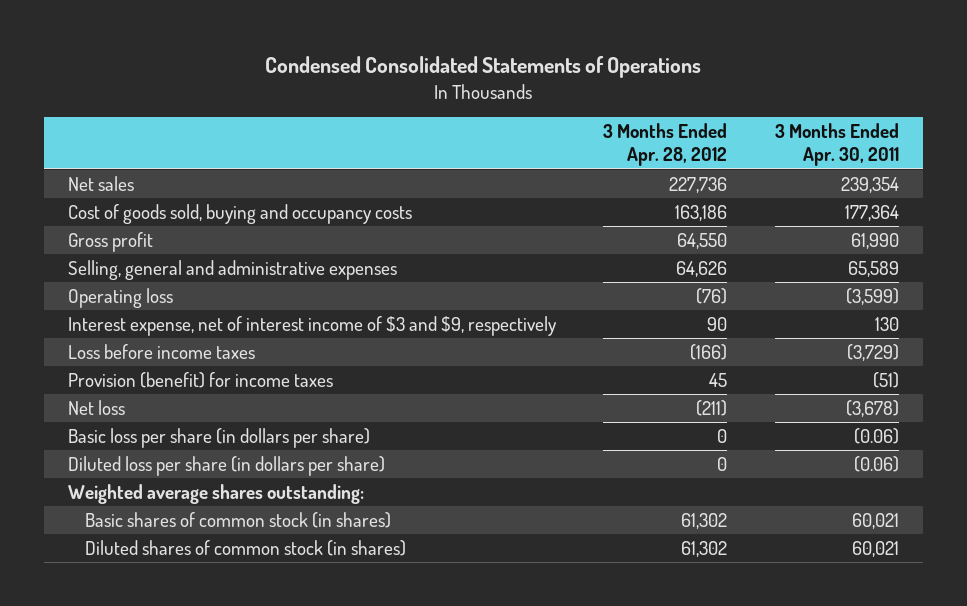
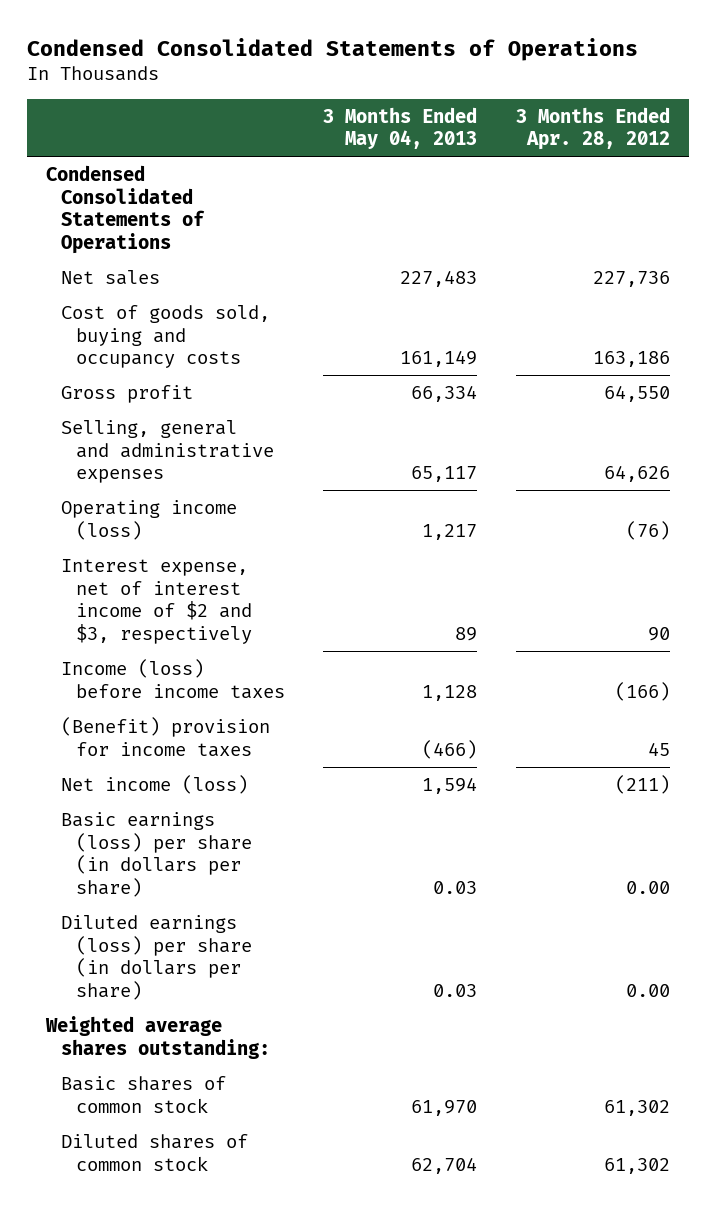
- | 3 Months Ended Apr. 28, 2012 | 3 Months Ended Apr. 30, 2011
+ | 3 Months Ended May 04, 2013 | 3 Months Ended Apr. 28, 2012
+ Condensed Consolidated Statements of Operations
- Operating loss | (76) | (3,599)
- Interest expense, net of interest income of $3 and $9, respectively | 90 | 130
- Loss before income taxes | (166) | (3,729)
- Provision (benefit) for income taxes | 45 | (51)
- Net loss | (211) | (3,678)
- Basic loss per share (in dollars per share) | 0 | (0.06)
- Diluted loss per share (in dollars per share) | 0 | (0.06)
+ Operating income (loss) | 1,217 | (76)
+ Interest expense, net of interest income of $2 and $3, respectively | 89 | 90
+ Income (loss) before income taxes | 1,128 | (166)
+ (Benefit) provision for income taxes | (466) | 45
+ Net income (loss) | 1,594 | (211)
+ Basic earnings (loss) per share (in dollars per share) | 0.03 | 0.00
+ Diluted earnings (loss) per share (in dollars per share) | 0.03 | 0.00
- Basic shares of common stock (in shares) | 61,302 | 60,021
- Diluted shares of common stock (in shares) | 61,302 | 60,021
+ Basic shares of common stock | 61,970 | 61,302
+ Diluted shares of common stock | 62,704 | 61,302

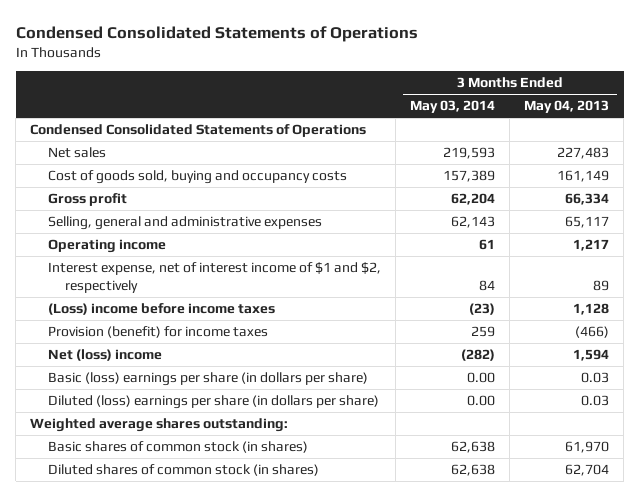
- | 3 Months Ended May 04, 2013 | 3 Months Ended Apr. 28, 2012
+ | 3 Months Ended May 03, 2014 | 3 Months Ended May 04, 2013
- Operating income (loss) | 1,217 | (76)
- Interest expense, net of interest income of $2 and $3, respectively | 89 | 90
- Income (loss) before income taxes | 1,128 | (166)
- (Benefit) provision for income taxes | (466) | 45
- Net income (loss) | 1,594 | (211)
- Basic earnings (loss) per share (in dollars per share) | 0.03 | 0.00
- Diluted earnings (loss) per share (in dollars per share) | 0.03 | 0.00
+ Operating income | 61 | 1,217
+ Interest expense, net of interest income of $1 and $2, respectively | 84 | 89
+ (Loss) income before income taxes | (23) | 1,128
+ Provision (benefit) for income taxes | 259 | (466)
+ Net (loss) income | (282) | 1,594
+ Basic (loss) earnings per share (in dollars per share) | 0.00 | 0.03
+ Diluted (loss) earnings per share (in dollars per share) | 0.00 | 0.03
- Basic shares of common stock | 61,970 | 61,302
- Diluted shares of common stock | 62,704 | 61,302
+ Basic shares of common stock (in shares) | 62,638 | 61,970
+ Diluted shares of common stock (in shares) | 62,638 | 62,704

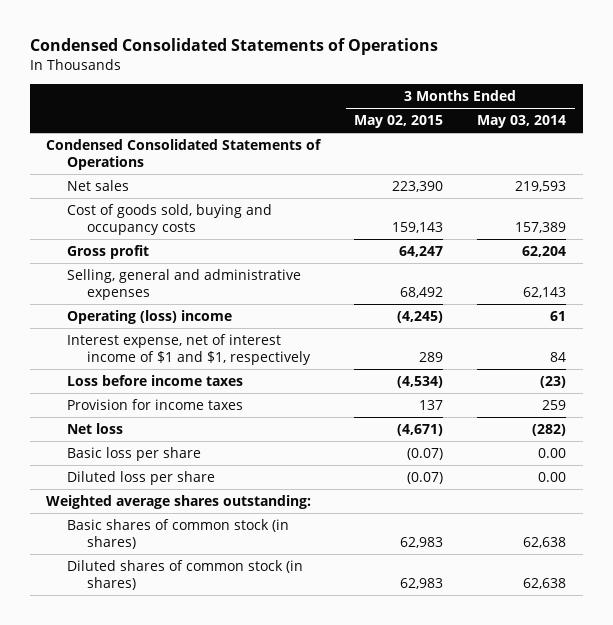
- | 3 Months Ended May 03, 2014 | 3 Months Ended May 04, 2013
+ | 3 Months Ended May 02, 2015 | 3 Months Ended May 03, 2014
- Operating income | 61 | 1,217
- Interest expense, net of interest income of $1 and $2, respectively | 84 | 89
- (Loss) income before income taxes | (23) | 1,128
- Provision (benefit) for income taxes | 259 | (466)
- Net (loss) income | (282) | 1,594
- Basic (loss) earnings per share (in dollars per share) | 0.00 | 0.03
- Diluted (loss) earnings per share (in dollars per share) | 0.00 | 0.03
+ Operating (loss) income | (4,245) | 61
+ Interest expense, net of interest income of $1 and $1, respectively | 289 | 84
+ Loss before income taxes | (4,534) | (23)
+ Provision for income taxes | 137 | 259
+ Net loss | (4,671) | (282)
+ Basic loss per share | (0.07) | 0.00
+ Diluted loss per share | (0.07) | 0.00

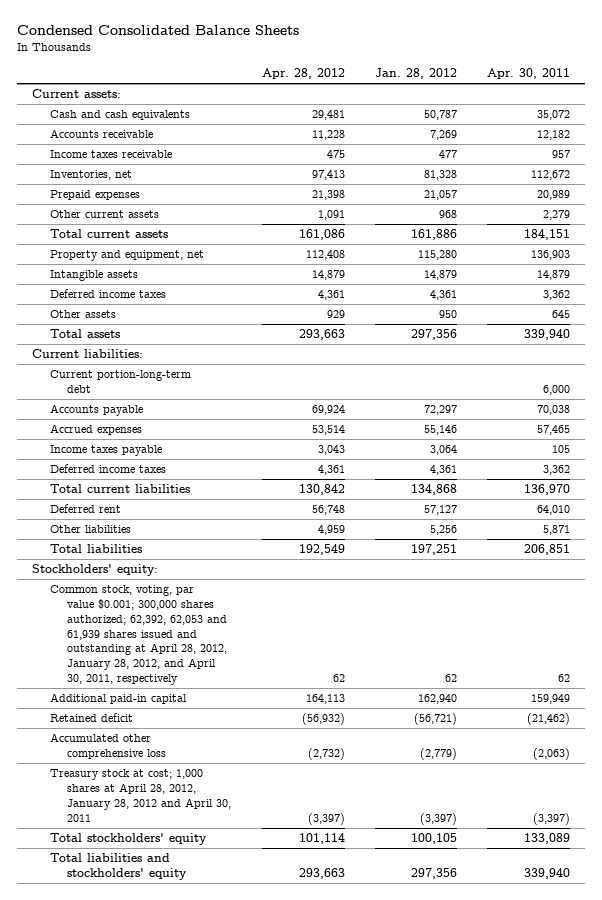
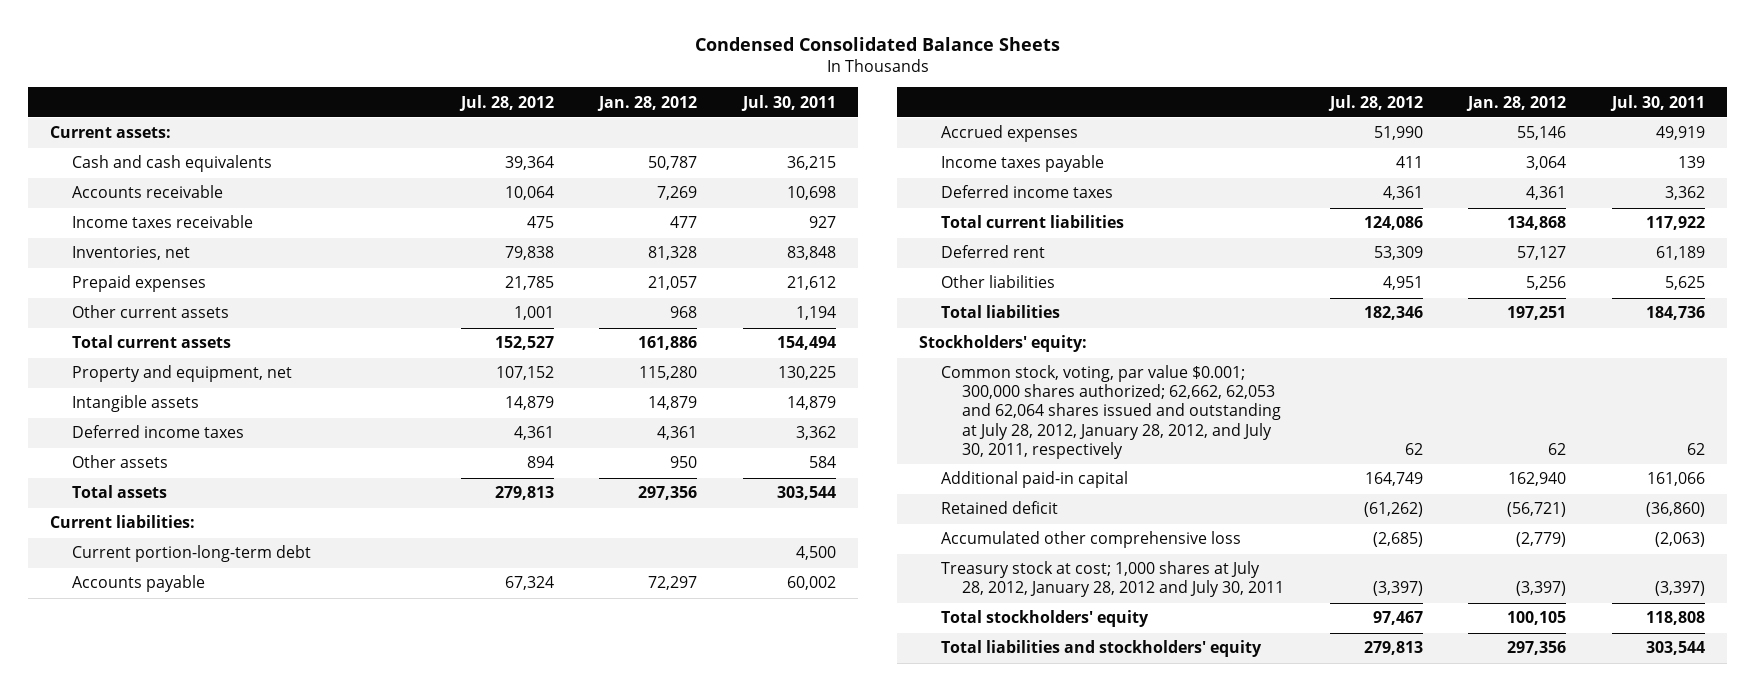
- | Apr. 28, 2012 | Jan. 28, 2012 | Apr. 30, 2011
+ | Jul. 28, 2012 | Jan. 28, 2012 | Jul. 30, 2011
- Common stock, voting, par value $0.001; 300,000 shares authorized; 62,392, 62,053 and 61,939 shares issued and outstanding at April 28, 2012, January 28, 2012, and April 30, 2011, respectively | 62 | 62 | 62
+ Common stock, voting, par value $0.001; 300,000 shares authorized; 62,662, 62,053 and 62,064 shares issued and outstanding at July 28, 2012, January 28, 2012, and July 30, 2011, respectively | 62 | 62 | 62
- Treasury stock at cost; 1,000 shares at April 28, 2012, January 28, 2012 and April 30, 2011 | (3,397) | (3,397) | (3,397)
+ Treasury stock at cost; 1,000 shares at July 28, 2012, January 28, 2012 and July 30, 2011 | (3,397) | (3,397) | (3,397)

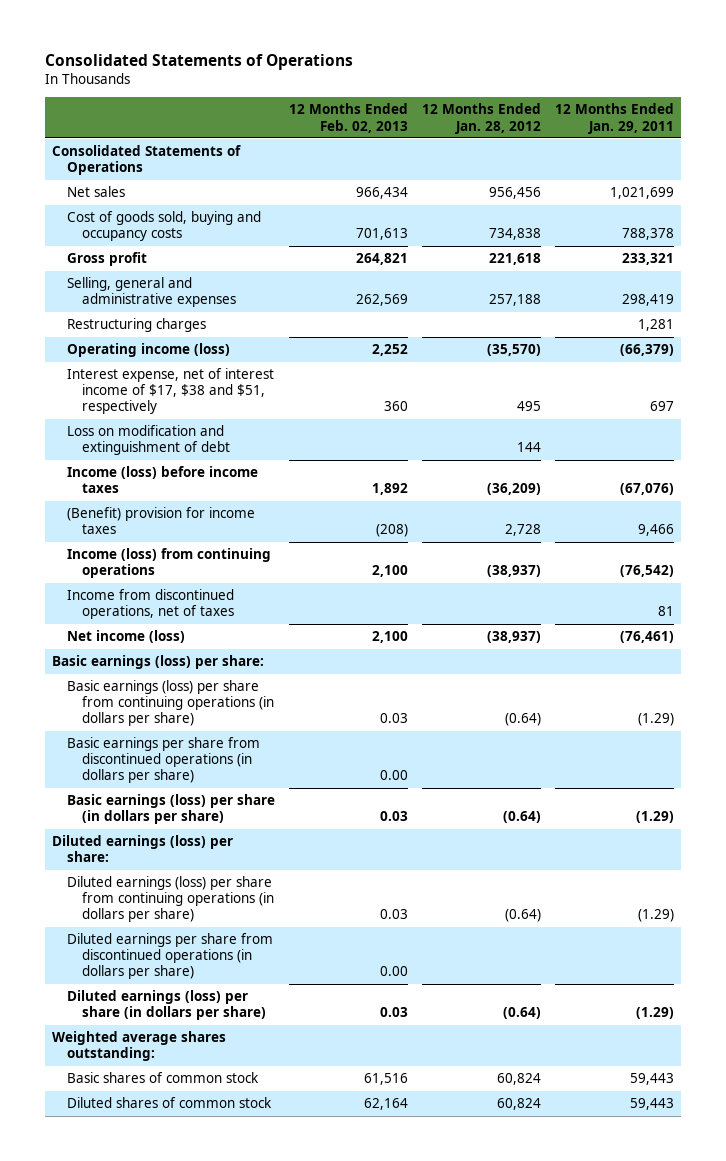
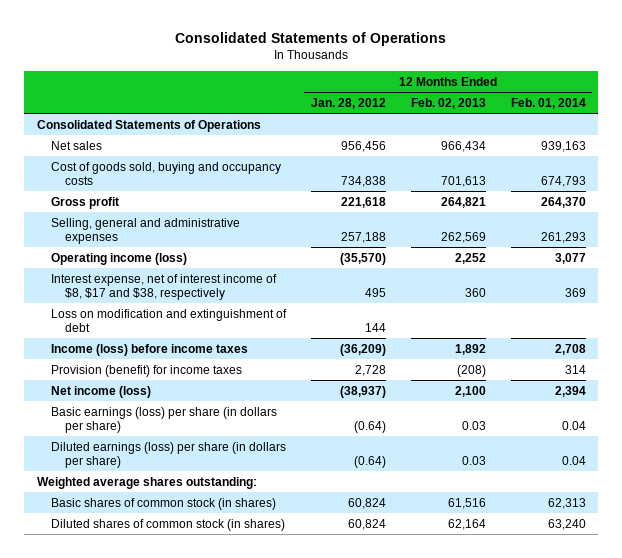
- | 12 Months Ended Feb. 02, 2013 | 12 Months Ended Jan. 28, 2012 | 12 Months Ended Jan. 29, 2011
+ | 12 Months Ended Jan. 28, 2012 | 12 Months Ended Feb. 02, 2013 | 12 Months Ended Feb. 01, 2014
- Restructuring charges | | | 1,281
- Interest expense, net of interest income of $17, $38 and $51, respectively | 360 | 495 | 697
+ Interest expense, net of interest income of $8, $17 and $38, respectively | 495 | 360 | 369
- (Benefit) provision for income taxes | (208) | 2,728 | 9,466
- Income (loss) from continuing operations | 2,100 | (38,937) | (76,542)
- Income from discontinued operations, net of taxes | | | 81
+ Provision (benefit) for income taxes | 2,728 | (208) | 314
- Basic earnings (loss) per share:
- Basic earnings (loss) per share from continuing operations (in dollars per share) | 0.03 | (0.64) | (1.29)
- Basic earnings per share from discontinued operations (in dollars per share) | 0.00 | |
- Diluted earnings (loss) per share:
- Diluted earnings (loss) per share from continuing operations (in dollars per share) | 0.03 | (0.64) | (1.29)
- Diluted earnings per share from discontinued operations (in dollars per share) | 0.00 | |
- Basic shares of common stock | 61,516 | 60,824 | 59,443
- Diluted shares of common stock | 62,164 | 60,824 | 59,443
+ Basic shares of common stock (in shares) | 60,824 | 61,516 | 62,313
+ Diluted shares of common stock (in shares) | 60,824 | 62,164 | 63,240

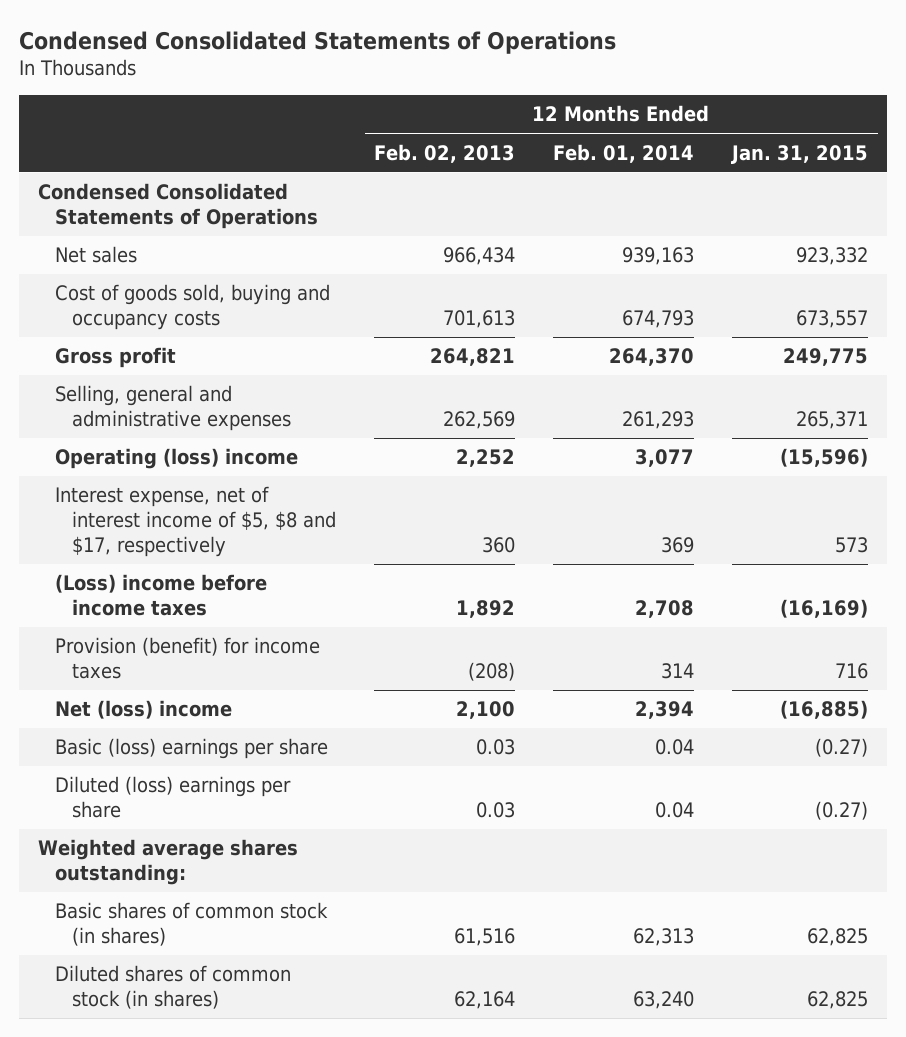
- Consolidated Statements of Operations
+ Condensed Consolidated Statements of Operations
- | 12 Months Ended Jan. 28, 2012 | 12 Months Ended Feb. 02, 2013 | 12 Months Ended Feb. 01, 2014
+ | 12 Months Ended Feb. 02, 2013 | 12 Months Ended Feb. 01, 2014 | 12 Months Ended Jan. 31, 2015
- Consolidated Statements of Operations
+ Condensed Consolidated Statements of Operations
- Operating income (loss) | (35,570) | 2,252 | 3,077
- Interest expense, net of interest income of $8, $17 and $38, respectively | 495 | 360 | 369
- Loss on modification and extinguishment of debt | 144 | |
- Income (loss) before income taxes | (36,209) | 1,892 | 2,708
+ Operating (loss) income | 2,252 | 3,077 | (15,596)
+ Interest expense, net of interest income of $5, $8 and $17, respectively | 360 | 369 | 573
+ (Loss) income before income taxes | 1,892 | 2,708 | (16,169)
- Net income (loss) | (38,937) | 2,100 | 2,394
- Basic earnings (loss) per share (in dollars per share) | (0.64) | 0.03 | 0.04
- Diluted earnings (loss) per share (in dollars per share) | (0.64) | 0.03 | 0.04
+ Net (loss) income | 2,100 | 2,394 | (16,885)
+ Basic (loss) earnings per share | 0.03 | 0.04 | (0.27)
+ Diluted (loss) earnings per share | 0.03 | 0.04 | (0.27)

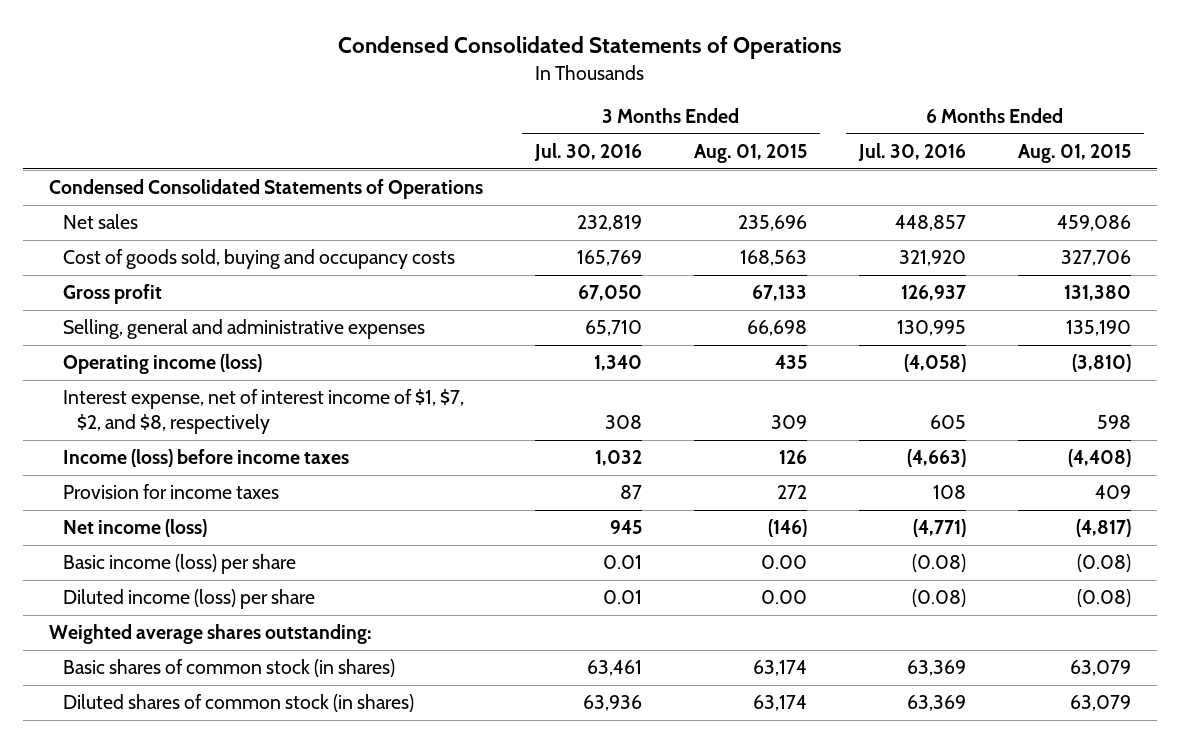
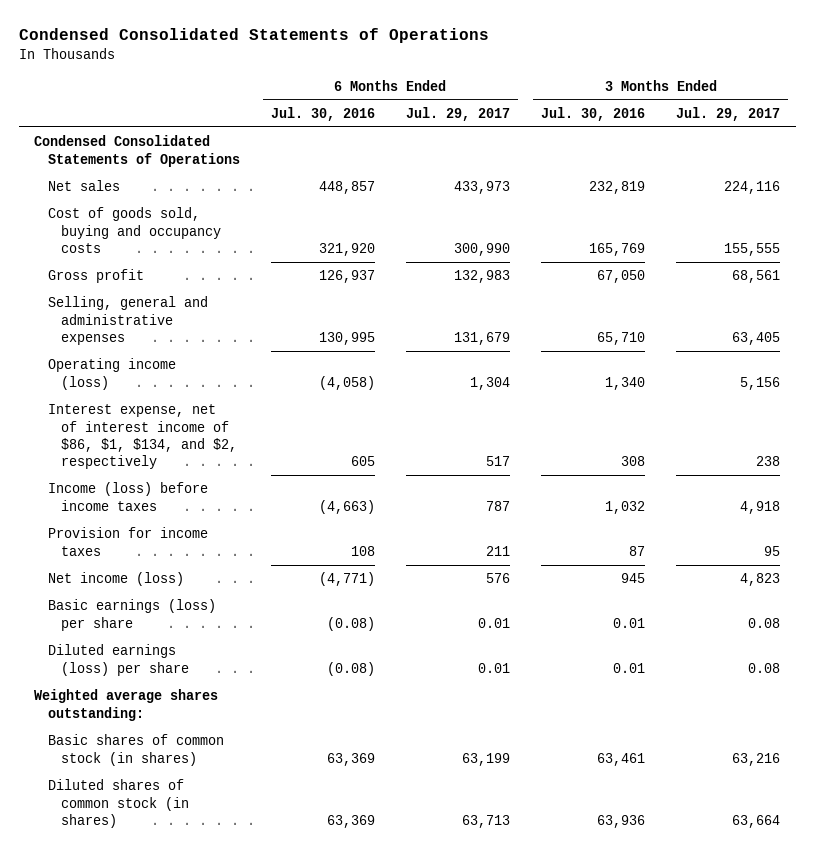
- | 3 Months Ended Jul. 30, 2016 | 3 Months Ended Aug. 01, 2015 | 6 Months Ended Jul. 30, 2016 | 6 Months Ended Aug. 01, 2015
+ | 6 Months Ended Jul. 30, 2016 | 6 Months Ended Jul. 29, 2017 | 3 Months Ended Jul. 30, 2016 | 3 Months Ended Jul. 29, 2017
- Interest expense, net of interest income of $1, $7, $2, and $8, respectively | 308 | 309 | 605 | 598
+ Interest expense, net of interest income of $86, $1, $134, and $2, respectively | 605 | 517 | 308 | 238
- Basic income (loss) per share | 0.01 | 0.00 | (0.08) | (0.08)
- Diluted income (loss) per share | 0.01 | 0.00 | (0.08) | (0.08)
+ Basic earnings (loss) per share | (0.08) | 0.01 | 0.01 | 0.08
+ Diluted earnings (loss) per share | (0.08) | 0.01 | 0.01 | 0.08

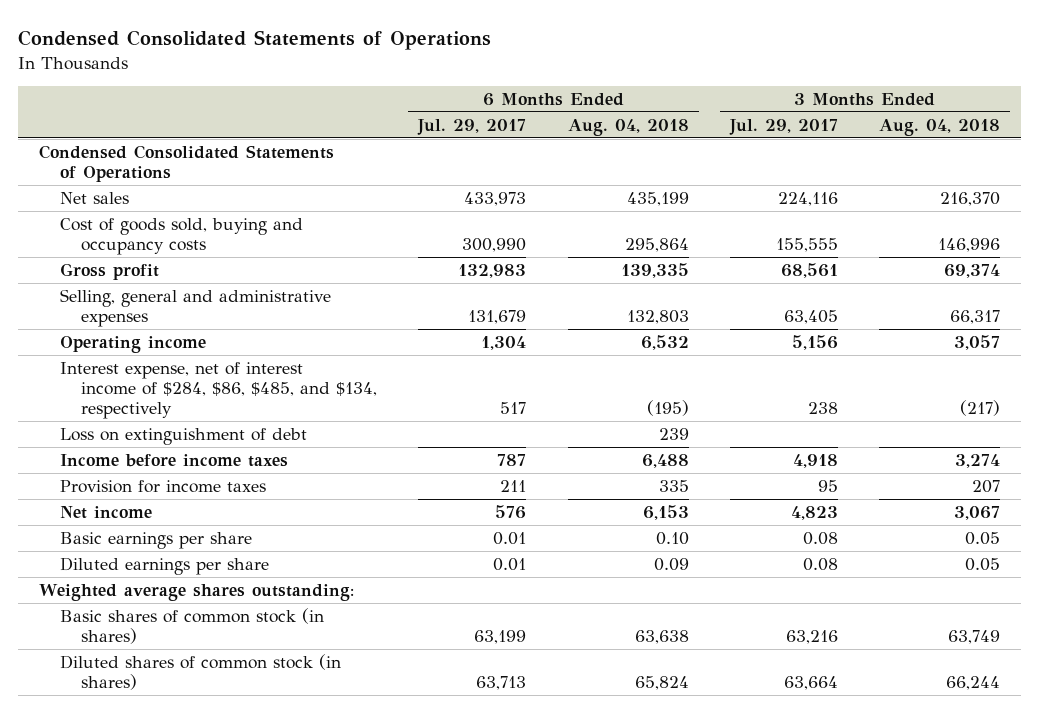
- | 6 Months Ended Jul. 30, 2016 | 6 Months Ended Jul. 29, 2017 | 3 Months Ended Jul. 30, 2016 | 3 Months Ended Jul. 29, 2017
+ | 6 Months Ended Jul. 29, 2017 | 6 Months Ended Aug. 04, 2018 | 3 Months Ended Jul. 29, 2017 | 3 Months Ended Aug. 04, 2018
- Operating income (loss) | (4,058) | 1,304 | 1,340 | 5,156
- Interest expense, net of interest income of $86, $1, $134, and $2, respectively | 605 | 517 | 308 | 238
- Income (loss) before income taxes | (4,663) | 787 | 1,032 | 4,918
+ Operating income | 1,304 | 6,532 | 5,156 | 3,057
+ Interest expense, net of interest income of $284, $86, $485, and $134, respectively | 517 | (195) | 238 | (217)
+ Loss on extinguishment of debt | | 239 | |
+ Income before income taxes | 787 | 6,488 | 4,918 | 3,274
- Net income (loss) | (4,771) | 576 | 945 | 4,823
- Basic earnings (loss) per share | (0.08) | 0.01 | 0.01 | 0.08
- Diluted earnings (loss) per share | (0.08) | 0.01 | 0.01 | 0.08
+ Net income | 576 | 6,153 | 4,823 | 3,067
+ Basic earnings per share | 0.01 | 0.10 | 0.08 | 0.05
+ Diluted earnings per share | 0.01 | 0.09 | 0.08 | 0.05

